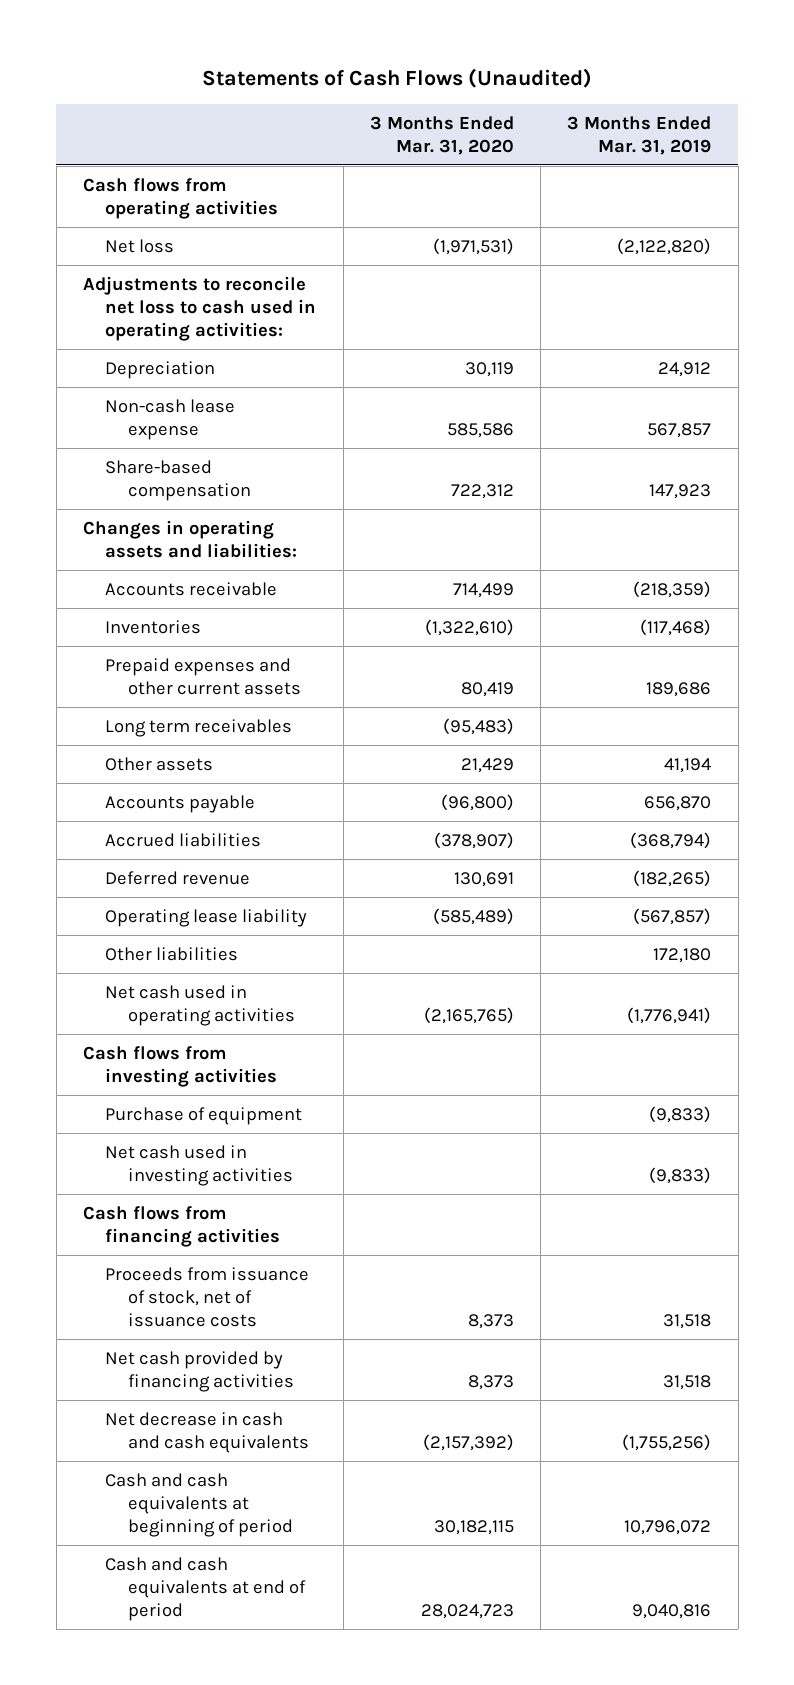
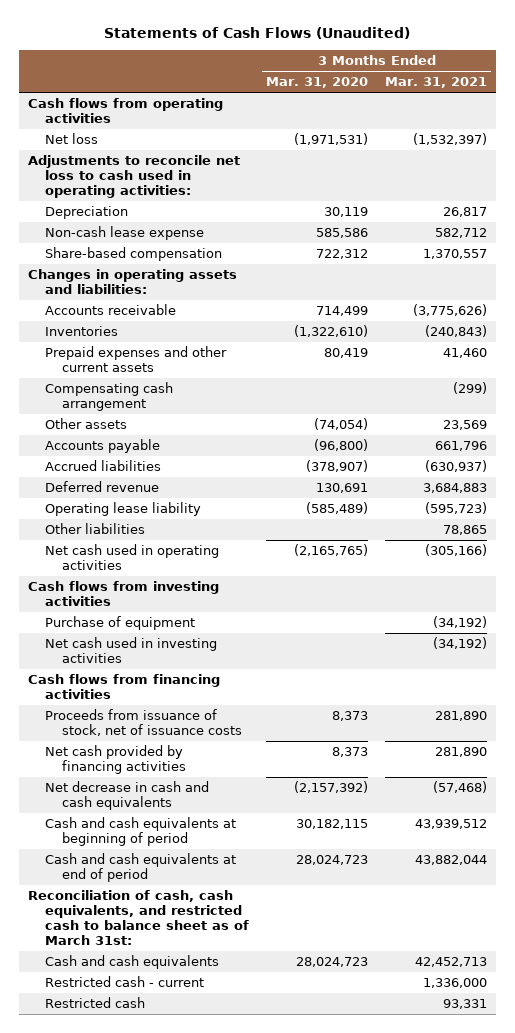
- | 3 Months Ended Mar. 31, 2020 | 3 Months Ended Mar. 31, 2019
+ | 3 Months Ended Mar. 31, 2020 | 3 Months Ended Mar. 31, 2021
- Long term receivables | (95,483) |
- Other assets | 21,429 | 41,194
+ Compensating cash arrangement | | (299)
+ Other assets | (74,054) | 23,569
+ Reconciliation of cash, cash equivalents, and restricted cash to balance sheet as of March 31st:
+ Cash and cash equivalents | 28,024,723 | 42,452,713
+ Restricted cash - current | | 1,336,000
+ Restricted cash | | 93,331

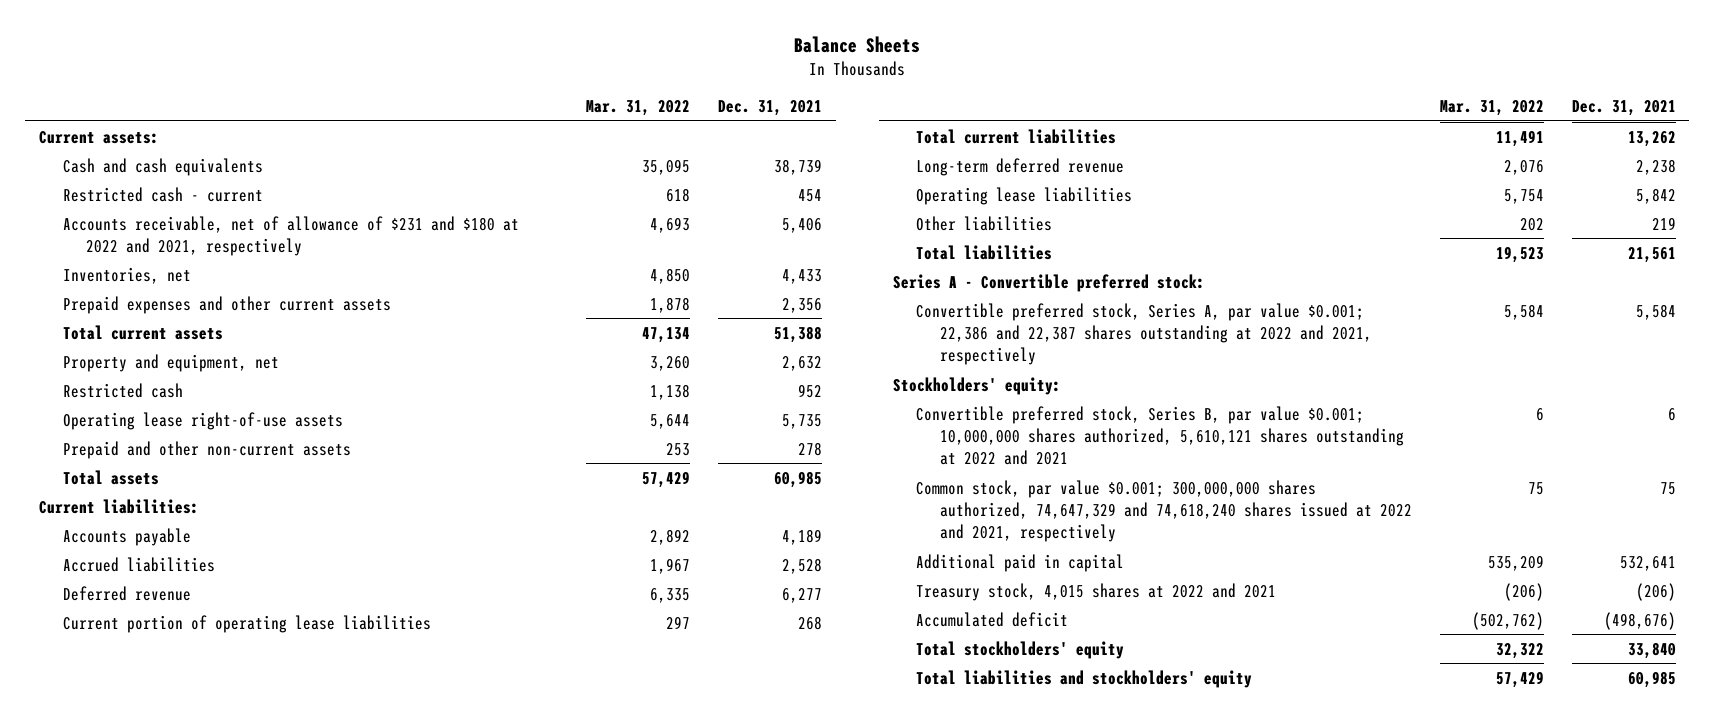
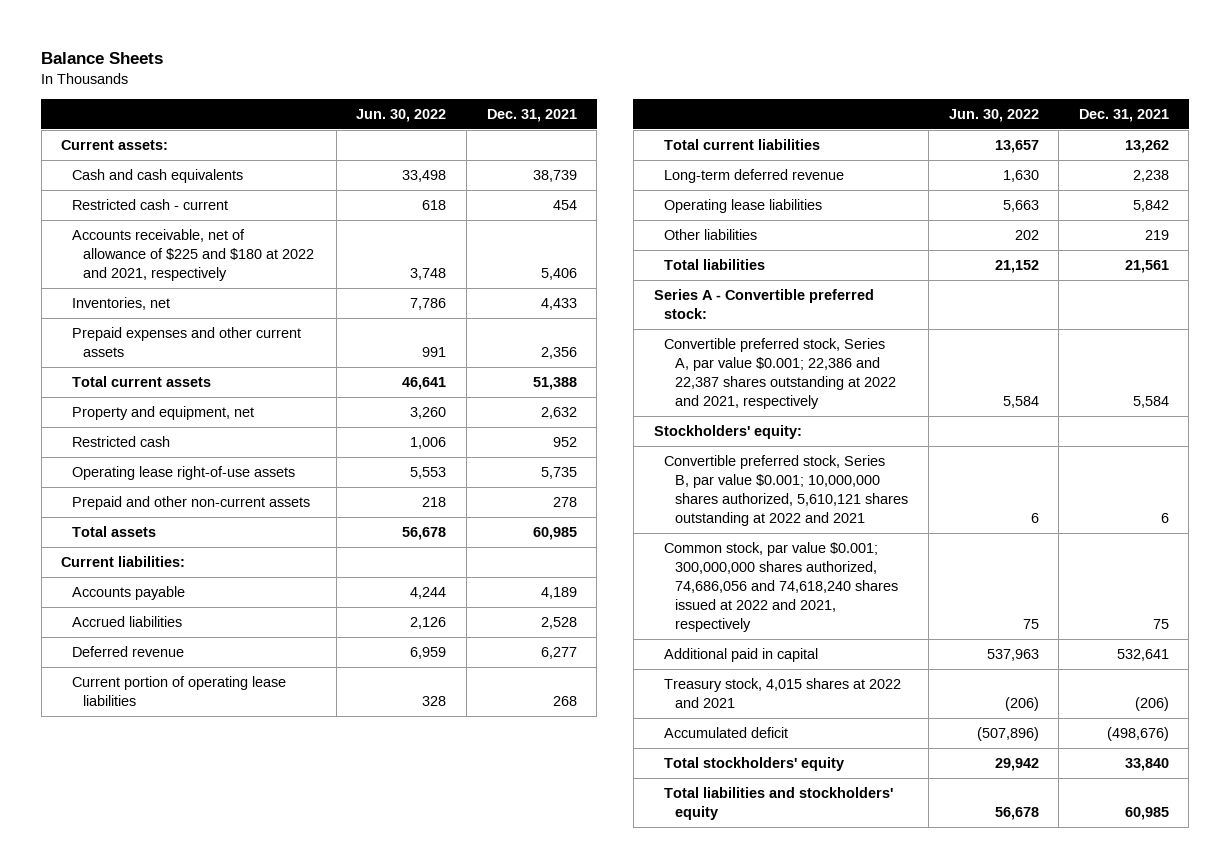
- | Mar. 31, 2022 | Dec. 31, 2021
+ | Jun. 30, 2022 | Dec. 31, 2021
- Accounts receivable, net of allowance of $231 and $180 at 2022 and 2021, respectively | 4,693 | 5,406
+ Accounts receivable, net of allowance of $225 and $180 at 2022 and 2021, respectively | 3,748 | 5,406
- Common stock, par value $0.001; 300,000,000 shares authorized, 74,647,329 and 74,618,240 shares issued at 2022 and 2021, respectively | 75 | 75
+ Common stock, par value $0.001; 300,000,000 shares authorized, 74,686,056 and 74,618,240 shares issued at 2022 and 2021, respectively | 75 | 75

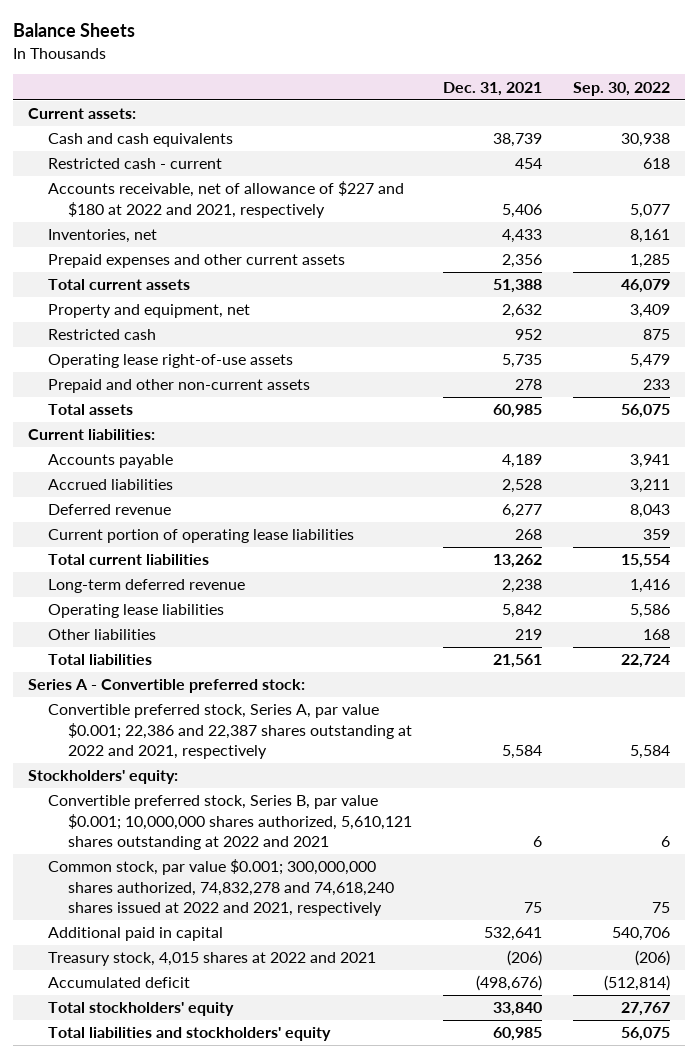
- | Jun. 30, 2022 | Dec. 31, 2021
+ | Dec. 31, 2021 | Sep. 30, 2022
- Accounts receivable, net of allowance of $225 and $180 at 2022 and 2021, respectively | 3,748 | 5,406
+ Accounts receivable, net of allowance of $227 and $180 at 2022 and 2021, respectively | 5,406 | 5,077
- Common stock, par value $0.001; 300,000,000 shares authorized, 74,686,056 and 74,618,240 shares issued at 2022 and 2021, respectively | 75 | 75
+ Common stock, par value $0.001; 300,000,000 shares authorized, 74,832,278 and 74,618,240 shares issued at 2022 and 2021, respectively | 75 | 75

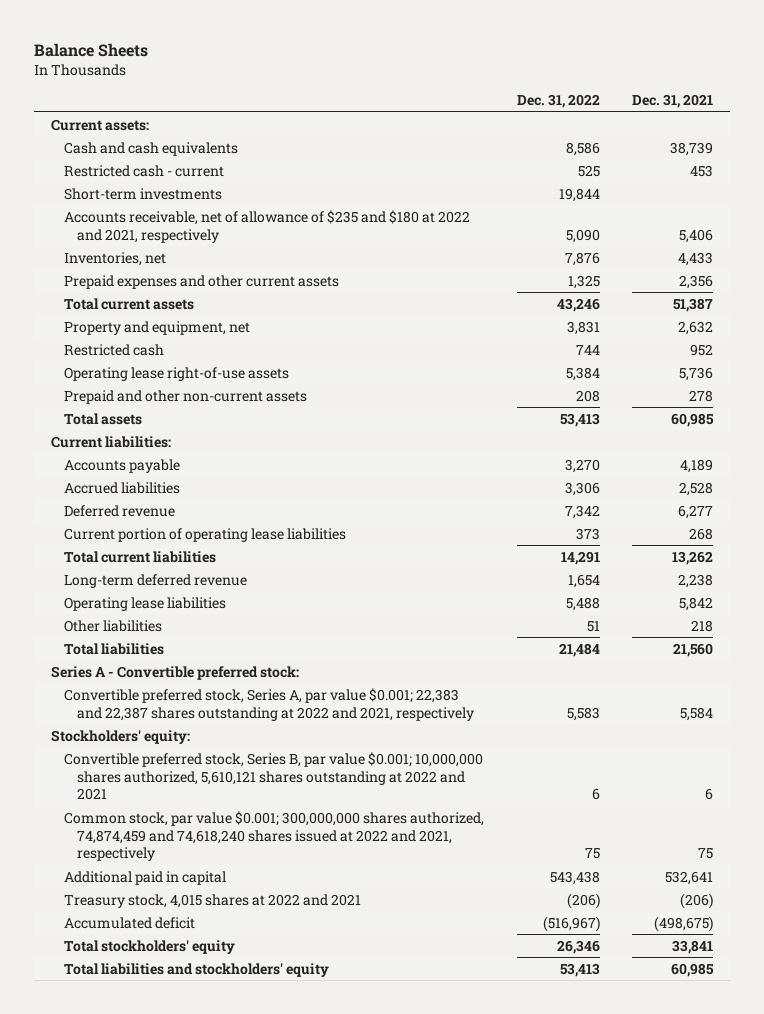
- | Dec. 31, 2021 | Sep. 30, 2022
+ | Dec. 31, 2022 | Dec. 31, 2021
- Restricted cash - current | 454 | 618
- Accounts receivable, net of allowance of $227 and $180 at 2022 and 2021, respectively | 5,406 | 5,077
+ Restricted cash - current | 525 | 453
+ Short-term investments | 19,844 |
+ Accounts receivable, net of allowance of $235 and $180 at 2022 and 2021, respectively | 5,090 | 5,406
- Total current assets | 51,388 | 46,079
+ Total current assets | 43,246 | 51,387
- Operating lease right-of-use assets | 5,735 | 5,479
+ Operating lease right-of-use assets | 5,384 | 5,736
- Other liabilities | 219 | 168
- Total liabilities | 21,561 | 22,724
+ Other liabilities | 51 | 218
+ Total liabilities | 21,484 | 21,560
- Convertible preferred stock, Series A, par value $0.001; 22,386 and 22,387 shares outstanding at 2022 and 2021, respectively | 5,584 | 5,584
+ Convertible preferred stock, Series A, par value $0.001; 22,383 and 22,387 shares outstanding at 2022 and 2021, respectively | 5,583 | 5,584
- Common stock, par value $0.001; 300,000,000 shares authorized, 74,832,278 and 74,618,240 shares issued at 2022 and 2021, respectively | 75 | 75
+ Common stock, par value $0.001; 300,000,000 shares authorized, 74,874,459 and 74,618,240 shares issued at 2022 and 2021, respectively | 75 | 75
- Accumulated deficit | (498,676) | (512,814)
- Total stockholders' equity | 33,840 | 27,767
+ Accumulated deficit | (516,967) | (498,675)
+ Total stockholders' equity | 26,346 | 33,841

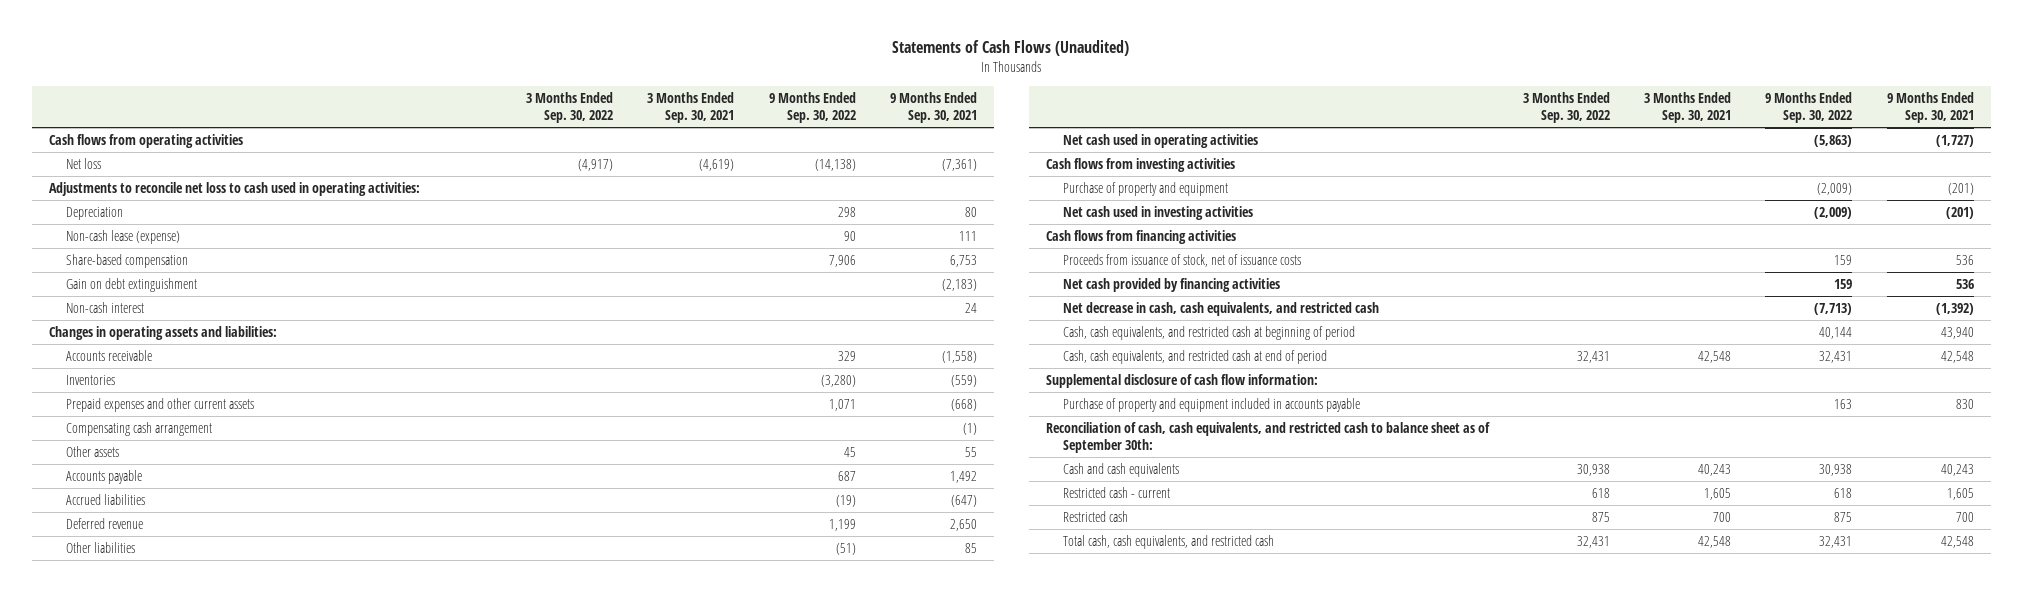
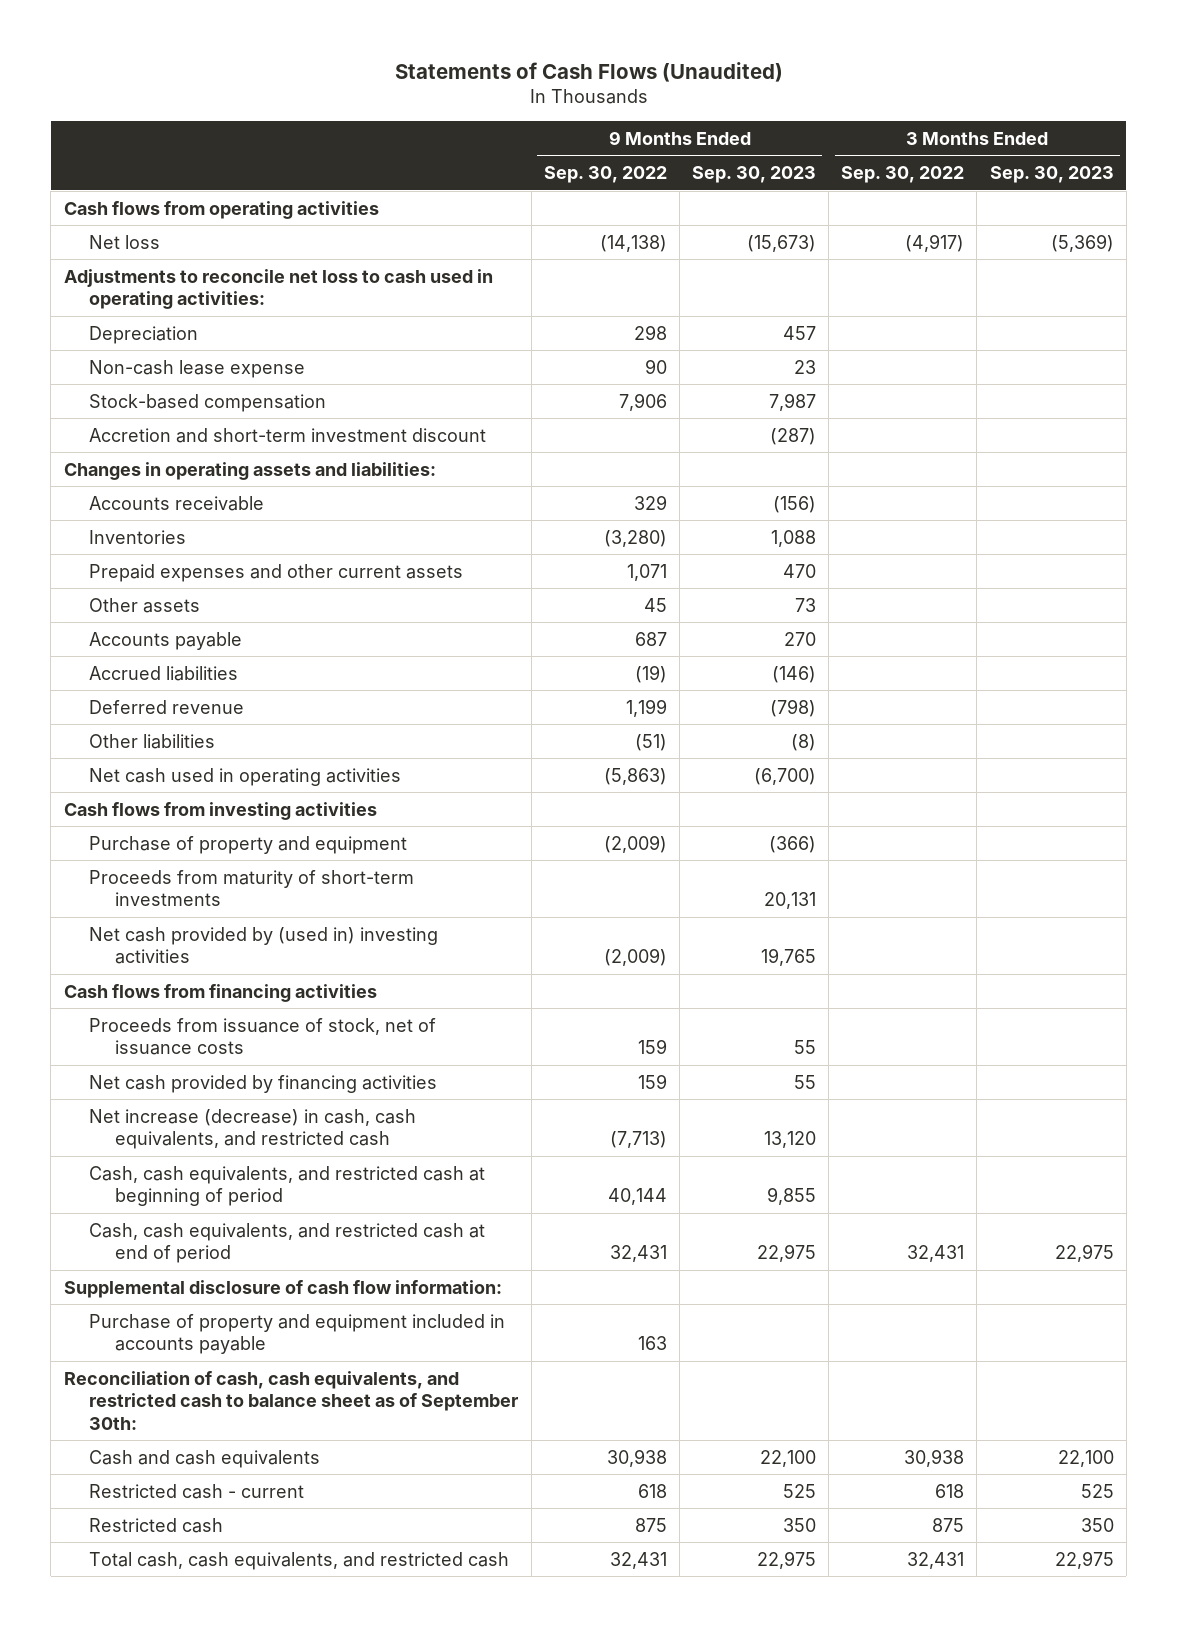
- | 3 Months Ended Sep. 30, 2022 | 3 Months Ended Sep. 30, 2021 | 9 Months Ended Sep. 30, 2022 | 9 Months Ended Sep. 30, 2021
+ | 9 Months Ended Sep. 30, 2022 | 9 Months Ended Sep. 30, 2023 | 3 Months Ended Sep. 30, 2022 | 3 Months Ended Sep. 30, 2023
- Non-cash lease (expense) | | | 90 | 111
- Share-based compensation | | | 7,906 | 6,753
- Gain on debt extinguishment | | | | (2,183)
- Non-cash interest | | | | 24
+ Non-cash lease expense | 90 | 23 | |
+ Stock-based compensation | 7,906 | 7,987 | |
+ Accretion and short-term investment discount | | (287) | |
- Compensating cash arrangement | | | | (1)
- Net cash used in investing activities | | | (2,009) | (201)
+ Proceeds from maturity of short-term investments | | 20,131 | |
+ Net cash provided by (used in) investing activities | (2,009) | 19,765 | |
- Net decrease in cash, cash equivalents, and restricted cash | | | (7,713) | (1,392)
+ Net increase (decrease) in cash, cash equivalents, and restricted cash | (7,713) | 13,120 | |

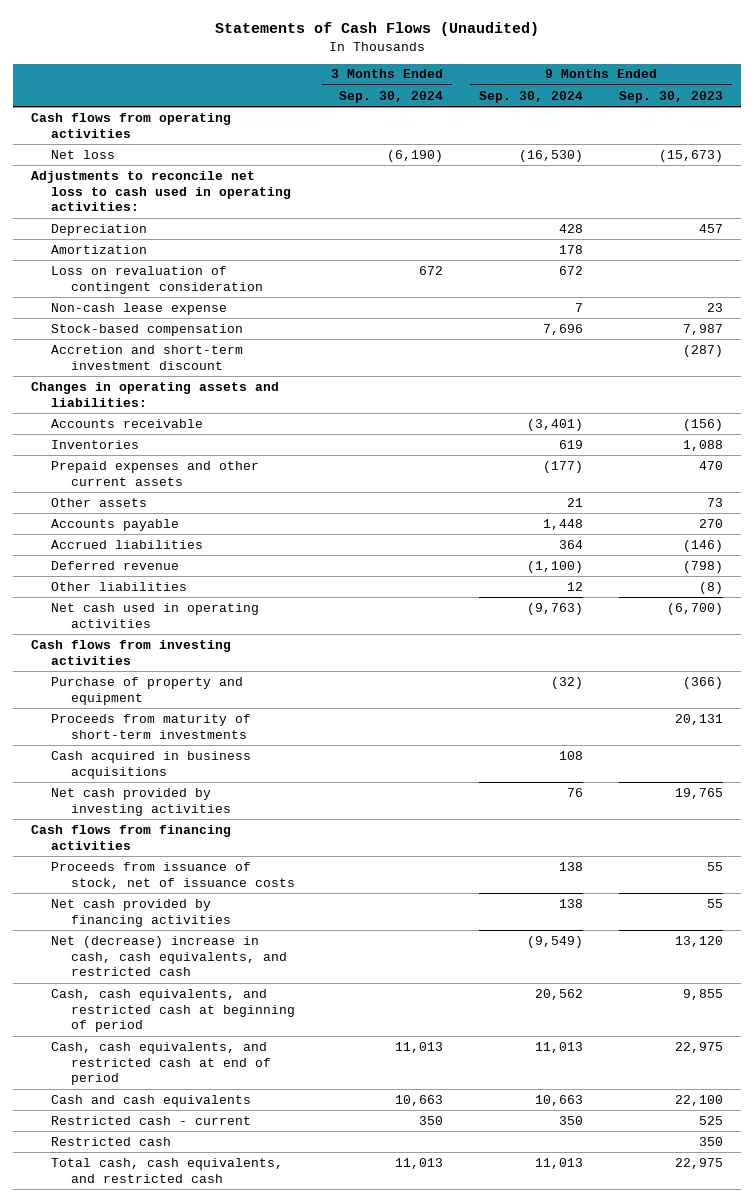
- | 9 Months Ended Sep. 30, 2022 | 9 Months Ended Sep. 30, 2023 | 3 Months Ended Sep. 30, 2022 | 3 Months Ended Sep. 30, 2023
+ | 3 Months Ended Sep. 30, 2024 | 9 Months Ended Sep. 30, 2024 | 9 Months Ended Sep. 30, 2023
+ Amortization | | 178 |
+ Loss on revaluation of contingent consideration | 672 | 672 |
- Net cash provided by (used in) investing activities | (2,009) | 19,765 | |
+ Cash acquired in business acquisitions | | 108 |
+ Net cash provided by investing activities | | 76 | 19,765
- Net increase (decrease) in cash, cash equivalents, and restricted cash | (7,713) | 13,120 | |
+ Net (decrease) increase in cash, cash equivalents, and restricted cash | | (9,549) | 13,120
- Supplemental disclosure of cash flow information:
- Purchase of property and equipment included in accounts payable | 163 | | |
- Reconciliation of cash, cash equivalents, and restricted cash to balance sheet as of September 30th:

